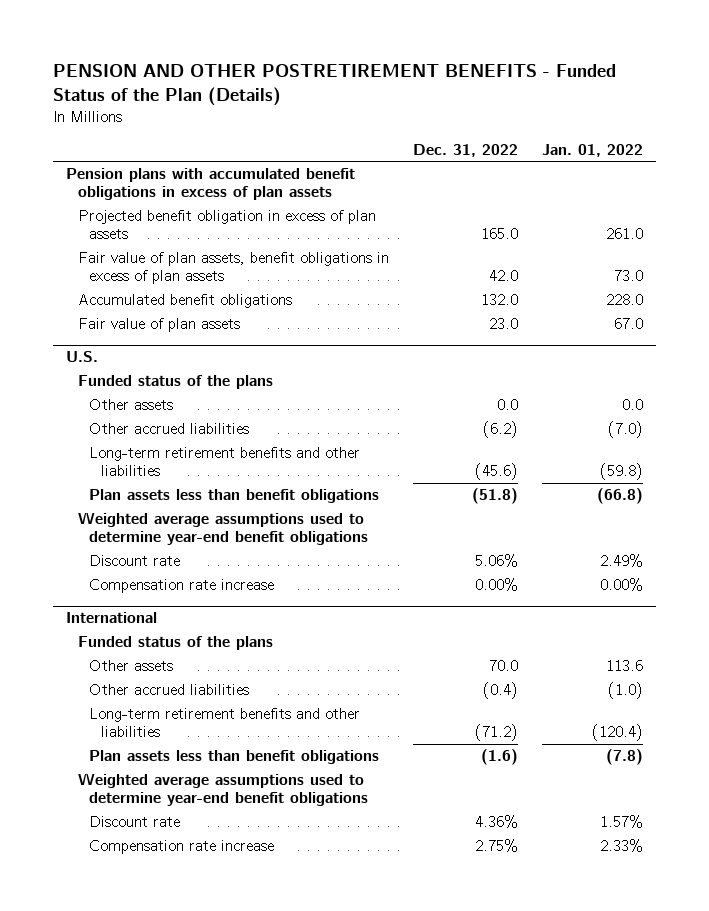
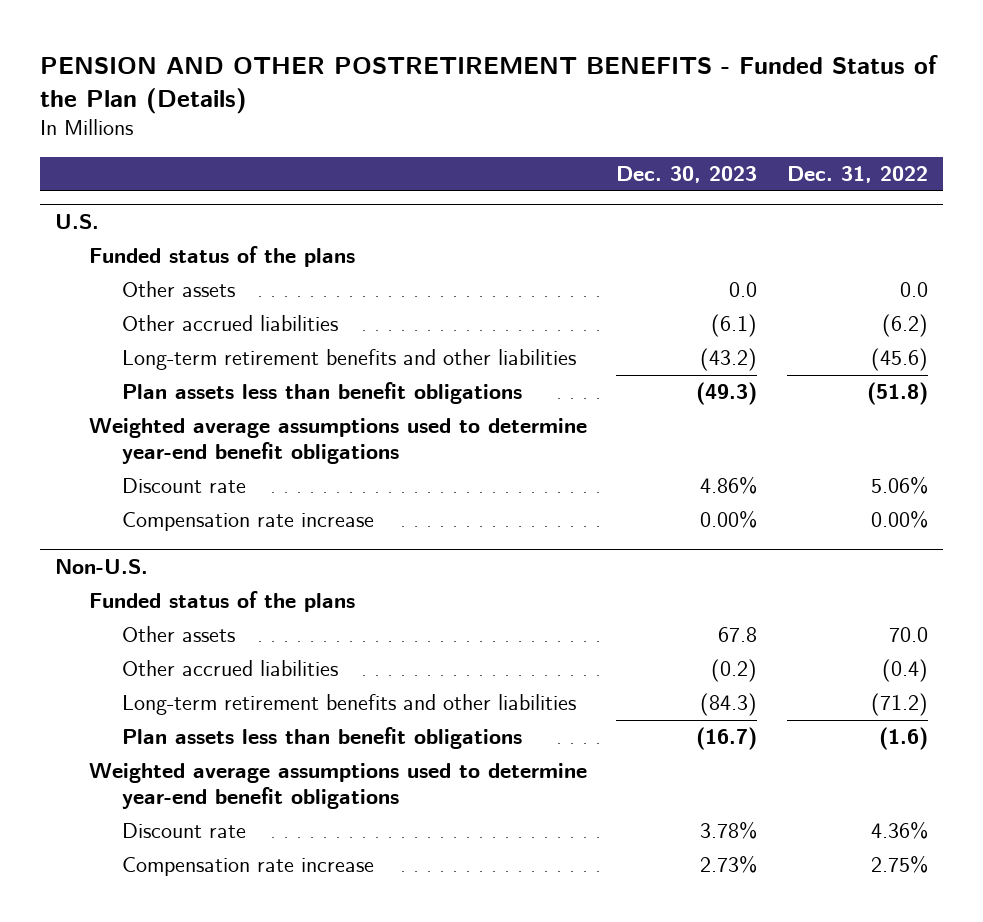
- | Dec. 31, 2022 | Jan. 01, 2022
+ | Dec. 30, 2023 | Dec. 31, 2022
- Pension plans with accumulated benefit obligations in excess of plan assets
- Projected benefit obligation in excess of plan assets | 165.0 | 261.0
- Fair value of plan assets, benefit obligations in excess of plan assets | 42.0 | 73.0
- Accumulated benefit obligations | 132.0 | 228.0
- Fair value of plan assets | 23.0 | 67.0
- International
+ Non-U.S.

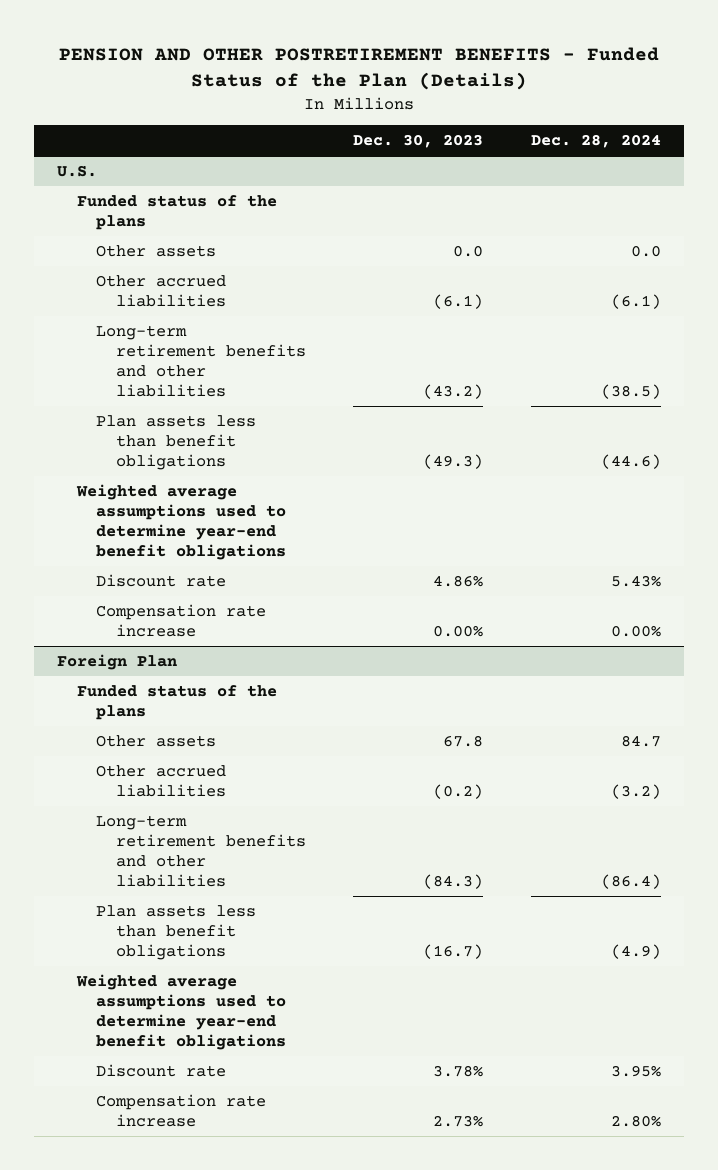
- | Dec. 30, 2023 | Dec. 31, 2022
+ | Dec. 30, 2023 | Dec. 28, 2024
- Non-U.S.
+ Foreign Plan

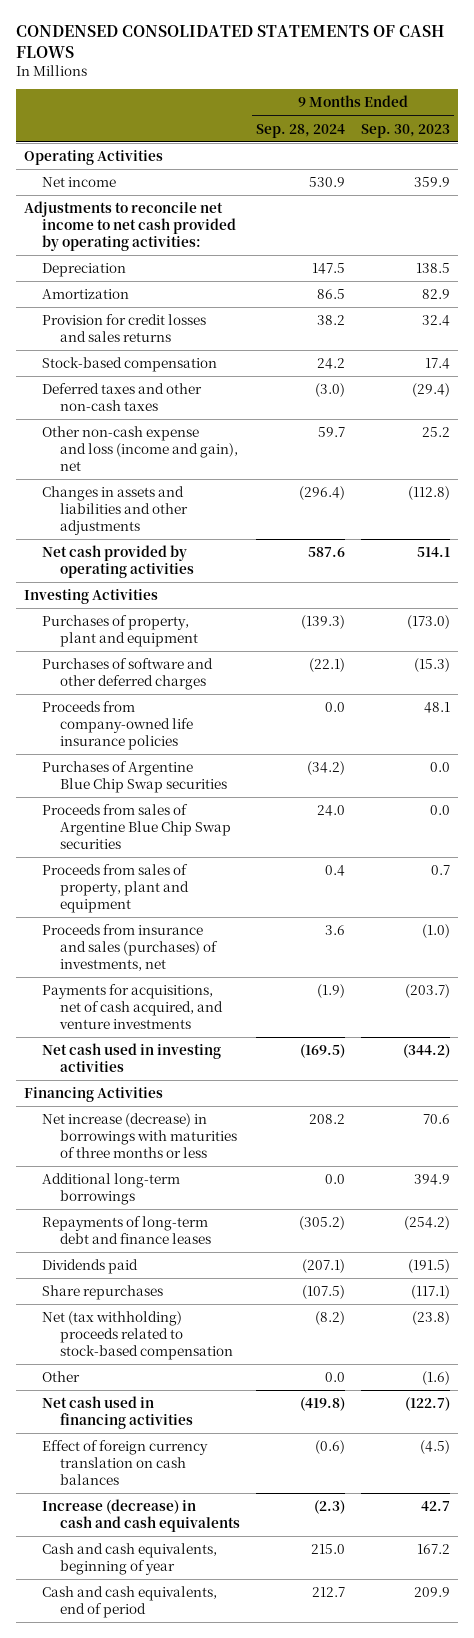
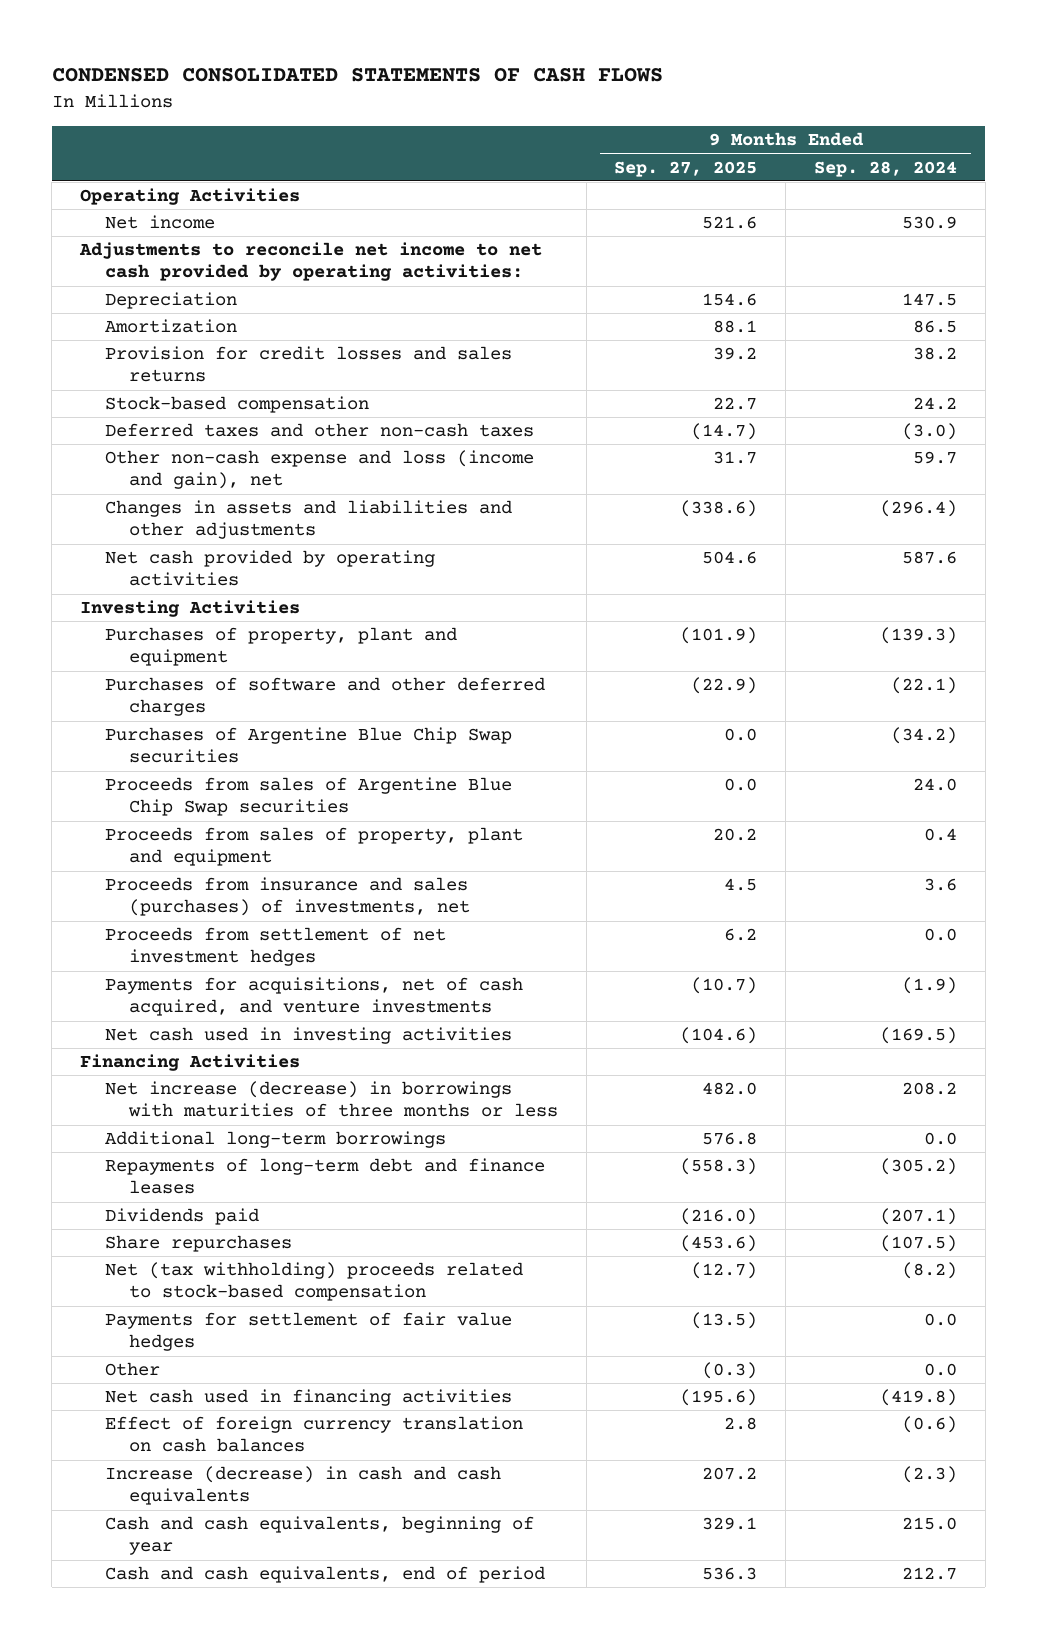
- | 9 Months Ended Sep. 28, 2024 | 9 Months Ended Sep. 30, 2023
+ | 9 Months Ended Sep. 27, 2025 | 9 Months Ended Sep. 28, 2024
- Proceeds from company-owned life insurance policies | 0.0 | 48.1
+ Proceeds from settlement of net investment hedges | 6.2 | 0.0
+ Payments for settlement of fair value hedges | (13.5) | 0.0

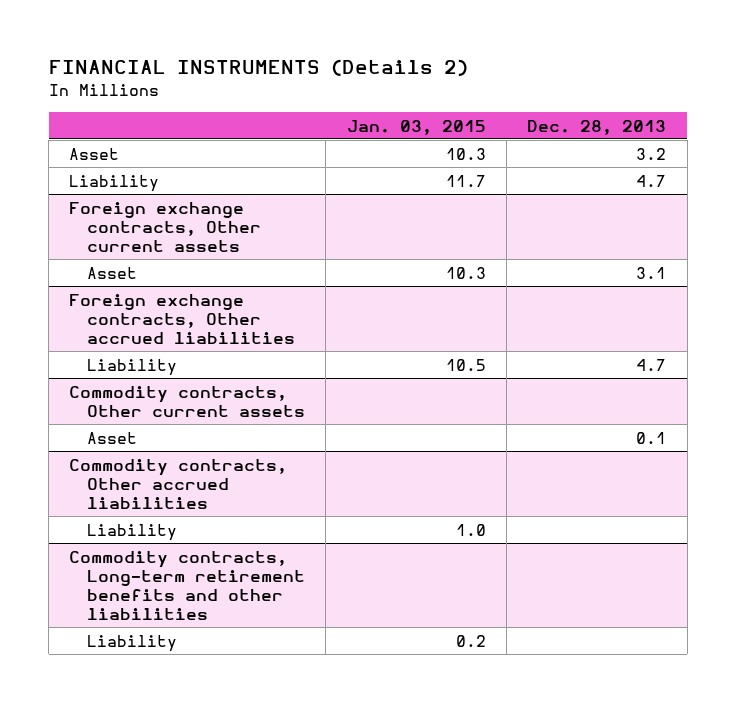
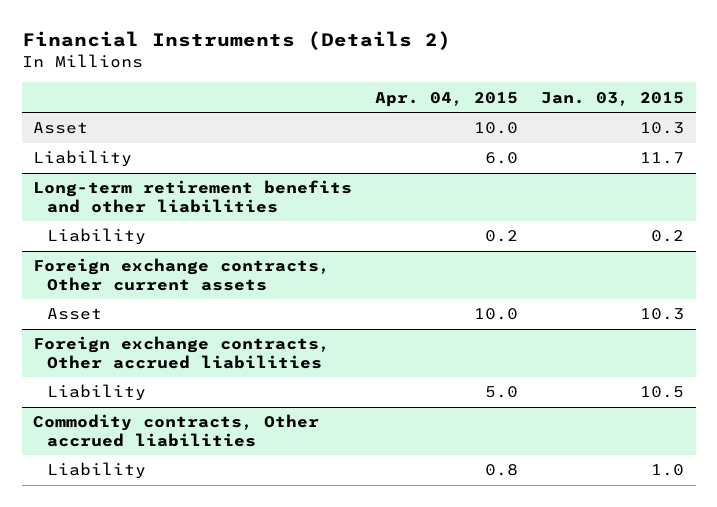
- FINANCIAL INSTRUMENTS (Details 2)
+ Financial Instruments (Details 2)
- | Jan. 03, 2015 | Dec. 28, 2013
+ | Apr. 04, 2015 | Jan. 03, 2015
+ Long-term retirement benefits and other liabilities
+ Liability | 0.2 | 0.2
- Commodity contracts, Other current assets
- Asset | | 0.1
- Commodity contracts, Long-term retirement benefits and other liabilities
- Liability | 0.2 |

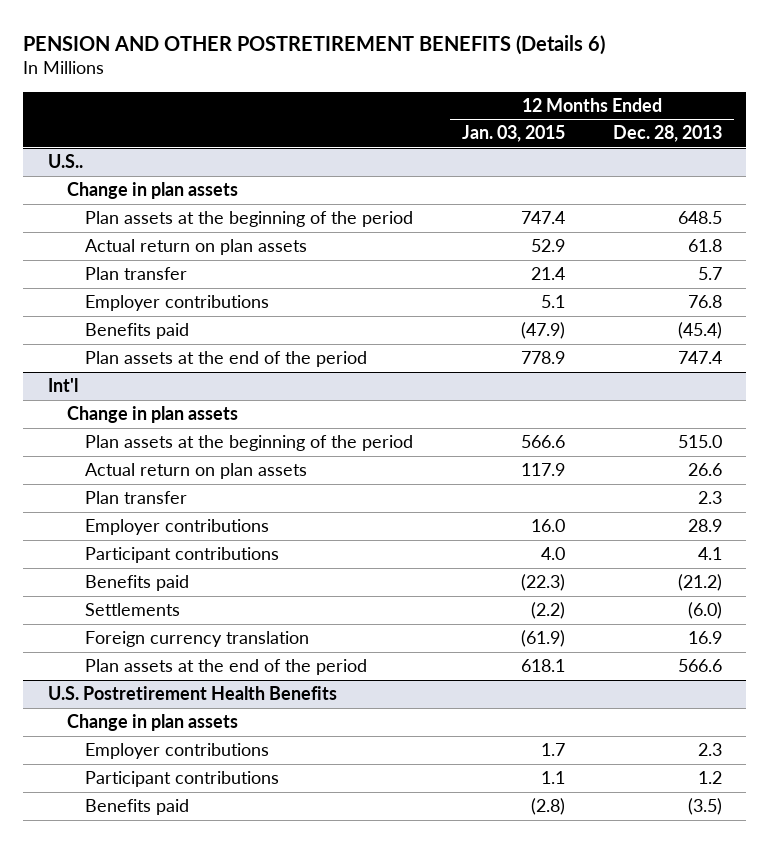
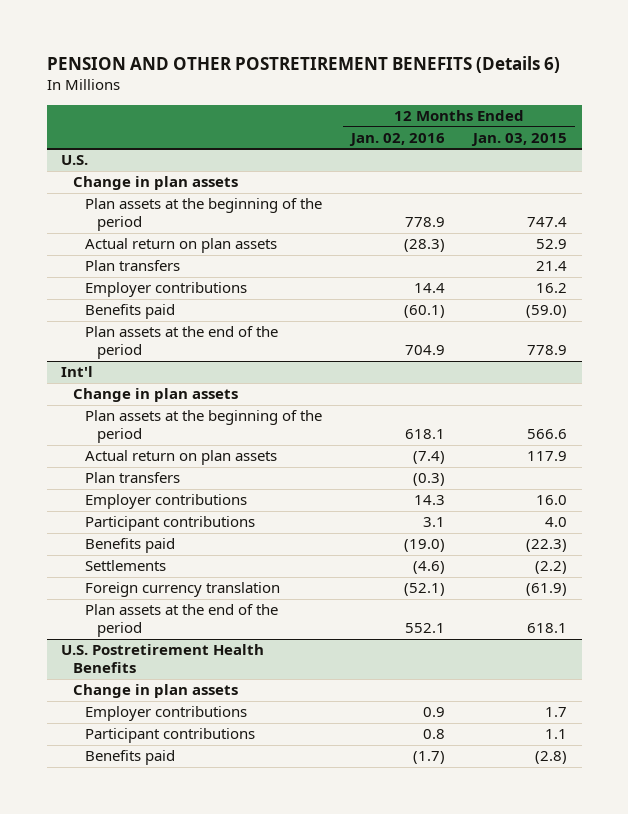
- | 12 Months Ended Jan. 03, 2015 | 12 Months Ended Dec. 28, 2013
+ | 12 Months Ended Jan. 02, 2016 | 12 Months Ended Jan. 03, 2015
- U.S..
+ U.S.
- Plan transfer | 21.4 | 5.7
- Employer contributions | 5.1 | 76.8
- Benefits paid | (47.9) | (45.4)
+ Plan transfers | | 21.4
+ Employer contributions | 14.4 | 16.2
+ Benefits paid | (60.1) | (59.0)
@ Int'l
- Plan transfer | | 2.3
+ Plan transfers | (0.3) |

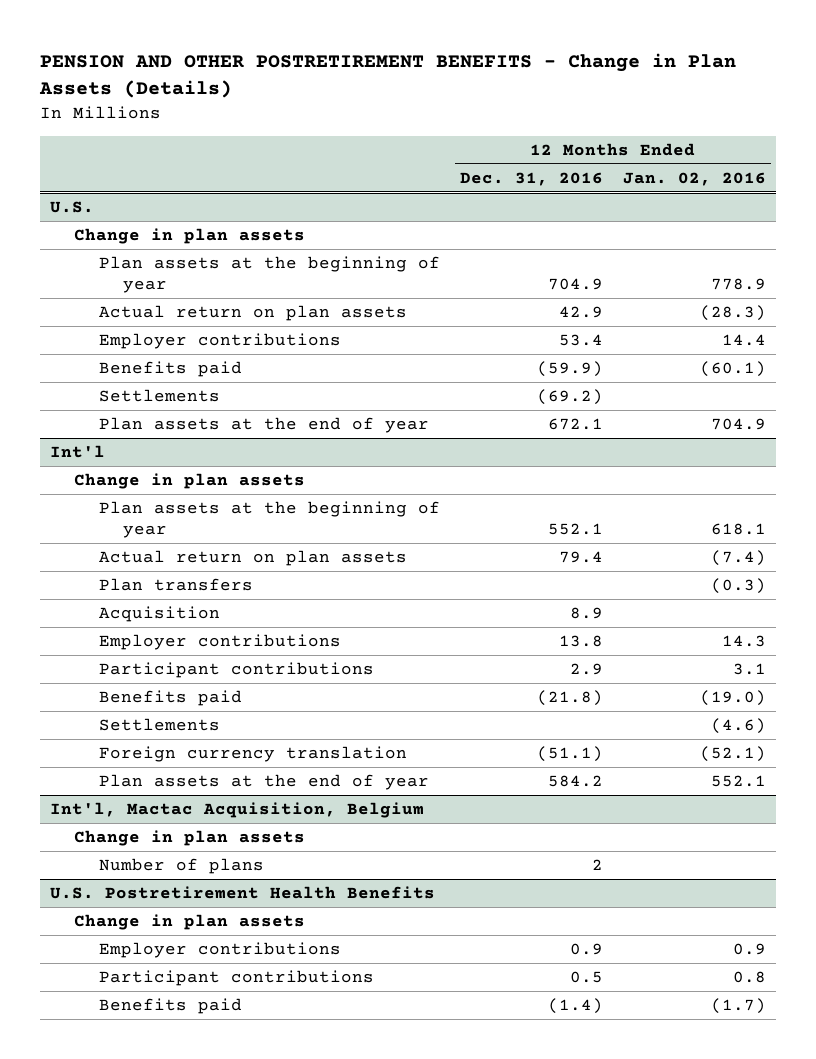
- PENSION AND OTHER POSTRETIREMENT BENEFITS (Details 6)
+ PENSION AND OTHER POSTRETIREMENT BENEFITS - Change in Plan Assets (Details)
- | 12 Months Ended Jan. 02, 2016 | 12 Months Ended Jan. 03, 2015
+ | 12 Months Ended Dec. 31, 2016 | 12 Months Ended Jan. 02, 2016
@ U.S.
- Plan assets at the beginning of the period | 778.9 | 747.4
+ Plan assets at the beginning of year | 704.9 | 778.9
- Plan transfers | | 21.4
- Plan assets at the end of the period | 704.9 | 778.9
+ Settlements | (69.2) |
+ Plan assets at the end of year | 672.1 | 704.9
@ Int'l
- Plan assets at the beginning of the period | 618.1 | 566.6
+ Plan assets at the beginning of year | 552.1 | 618.1
+ Acquisition | 8.9 |
- Plan assets at the end of the period | 552.1 | 618.1
+ Plan assets at the end of year | 584.2 | 552.1
+ Int'l, Mactac Acquisition, Belgium
+ Change in plan assets
+ Number of plans | 2 |

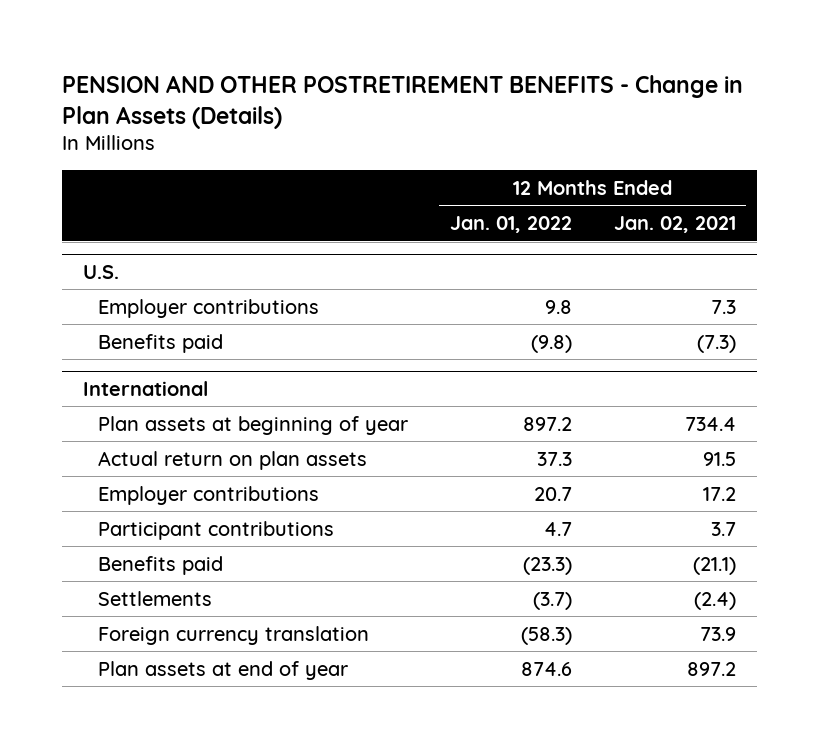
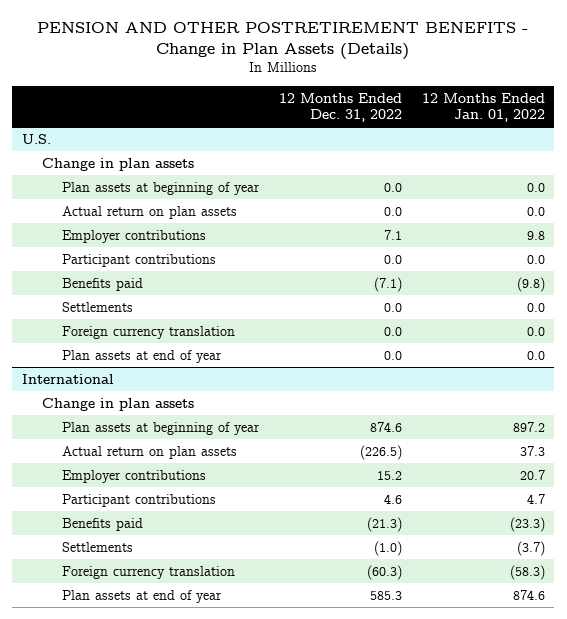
- | 12 Months Ended Jan. 01, 2022 | 12 Months Ended Jan. 02, 2021
+ | 12 Months Ended Dec. 31, 2022 | 12 Months Ended Jan. 01, 2022
@ U.S.
+ Change in plan assets
+ Plan assets at beginning of year | 0.0 | 0.0
+ Actual return on plan assets | 0.0 | 0.0
+ Participant contributions | 0.0 | 0.0
+ Settlements | 0.0 | 0.0
+ Foreign currency translation | 0.0 | 0.0
+ Plan assets at end of year | 0.0 | 0.0
@ International
+ Change in plan assets

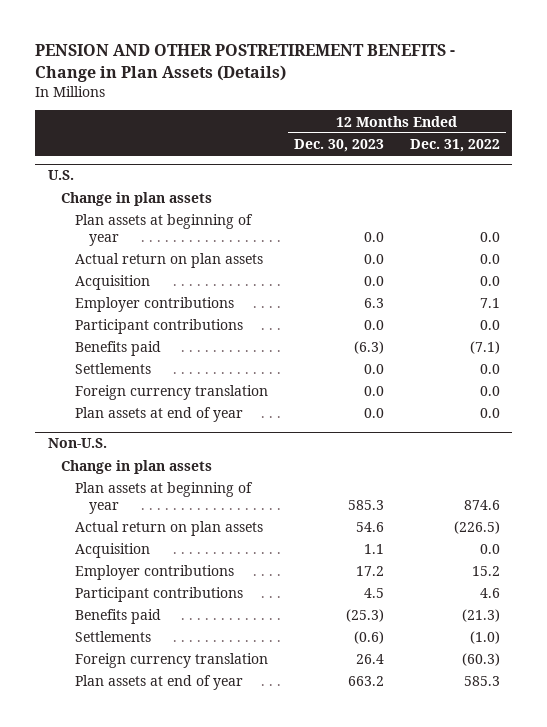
- | 12 Months Ended Dec. 31, 2022 | 12 Months Ended Jan. 01, 2022
+ | 12 Months Ended Dec. 30, 2023 | 12 Months Ended Dec. 31, 2022
@ U.S.
+ Acquisition | 0.0 | 0.0
- International
+ Non-U.S.
+ Acquisition | 1.1 | 0.0

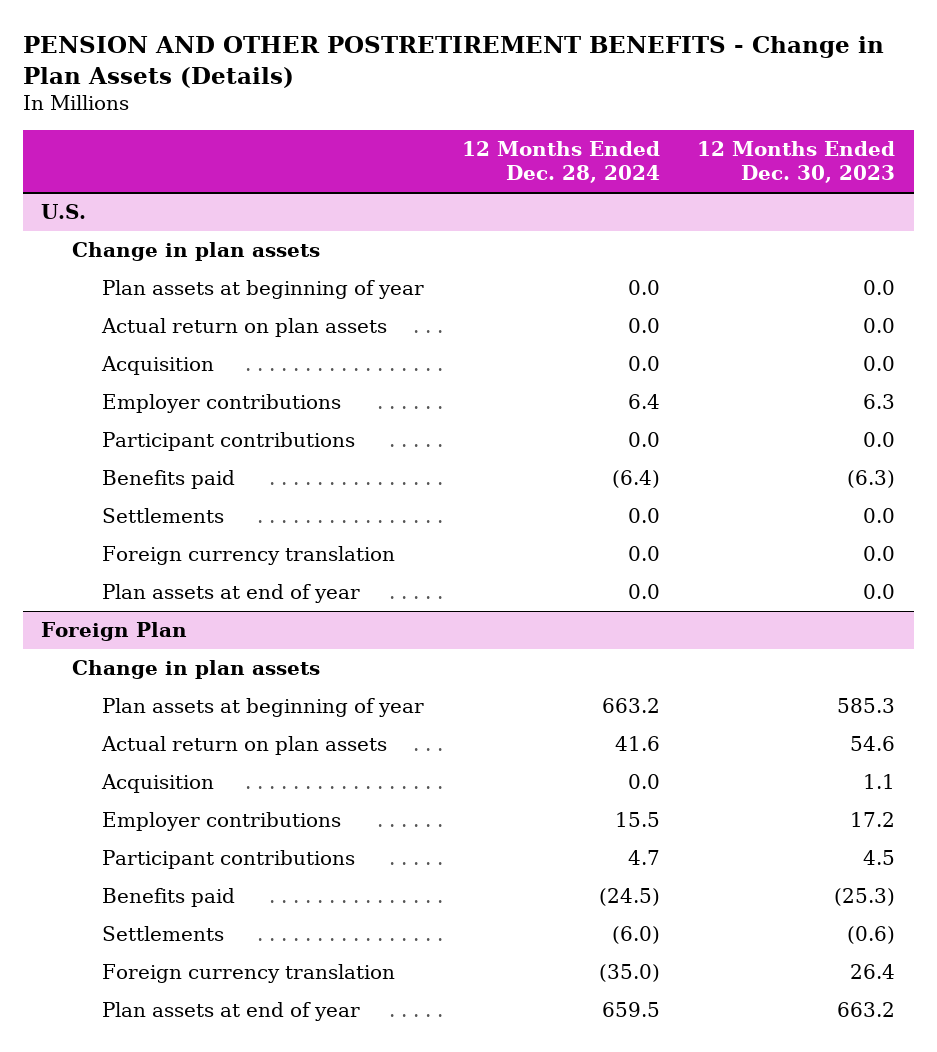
- | 12 Months Ended Dec. 30, 2023 | 12 Months Ended Dec. 31, 2022
+ | 12 Months Ended Dec. 28, 2024 | 12 Months Ended Dec. 30, 2023
- Non-U.S.
+ Foreign Plan

